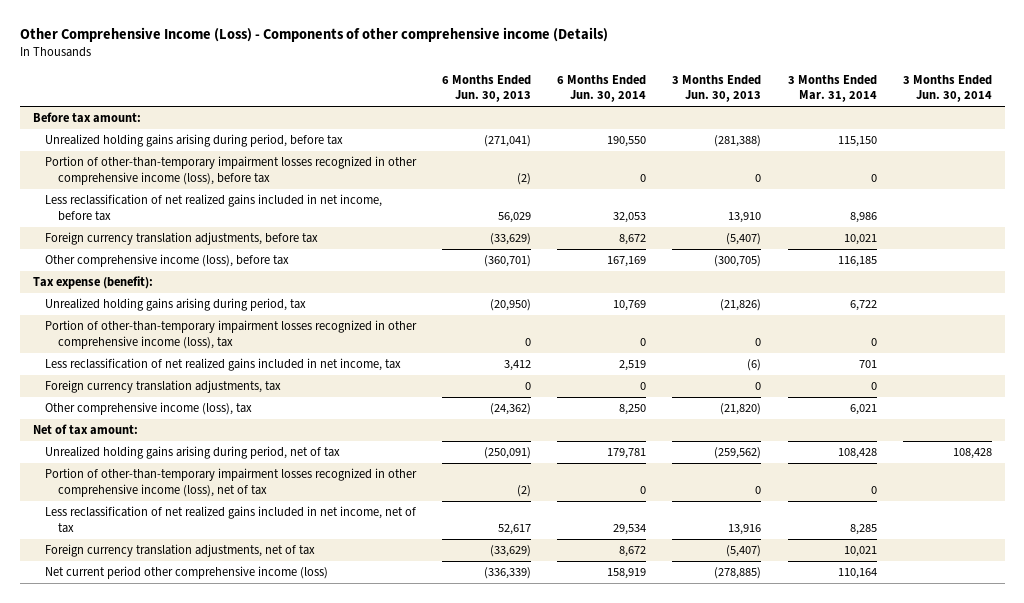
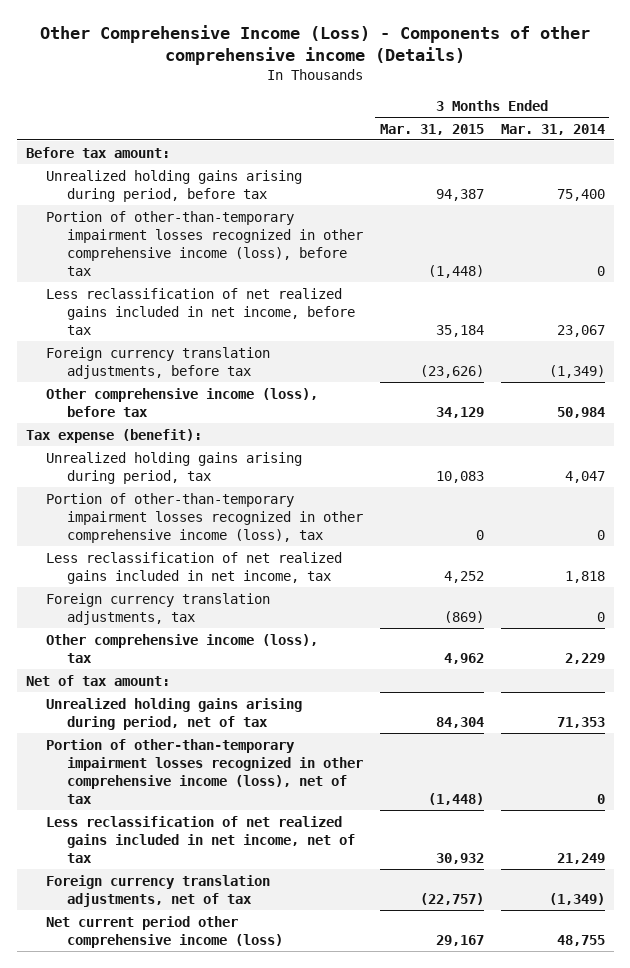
- | 6 Months Ended Jun. 30, 2013 | 6 Months Ended Jun. 30, 2014 | 3 Months Ended Jun. 30, 2013 | 3 Months Ended Mar. 31, 2014 | 3 Months Ended Jun. 30, 2014
+ | 3 Months Ended Mar. 31, 2015 | 3 Months Ended Mar. 31, 2014
- Unrealized holding gains arising during period, before tax | (271,041) | 190,550 | (281,388) | 115,150 |
+ Unrealized holding gains arising during period, before tax | 94,387 | 75,400
- Less reclassification of net realized gains included in net income, before tax | 56,029 | 32,053 | 13,910 | 8,986 |
- Foreign currency translation adjustments, before tax | (33,629) | 8,672 | (5,407) | 10,021 |
- Other comprehensive income (loss), before tax | (360,701) | 167,169 | (300,705) | 116,185 |
+ Less reclassification of net realized gains included in net income, before tax | 35,184 | 23,067
+ Foreign currency translation adjustments, before tax | (23,626) | (1,349)
+ Other comprehensive income (loss), before tax | 34,129 | 50,984
- Unrealized holding gains arising during period, tax | (20,950) | 10,769 | (21,826) | 6,722 |
+ Unrealized holding gains arising during period, tax | 10,083 | 4,047
- Less reclassification of net realized gains included in net income, tax | 3,412 | 2,519 | (6) | 701 |
+ Less reclassification of net realized gains included in net income, tax | 4,252 | 1,818
- Other comprehensive income (loss), tax | (24,362) | 8,250 | (21,820) | 6,021 |
+ Other comprehensive income (loss), tax | 4,962 | 2,229
- Unrealized holding gains arising during period, net of tax | (250,091) | 179,781 | (259,562) | 108,428 | 108,428
+ Unrealized holding gains arising during period, net of tax | 84,304 | 71,353
- Less reclassification of net realized gains included in net income, net of tax | 52,617 | 29,534 | 13,916 | 8,285 |
- Foreign currency translation adjustments, net of tax | (33,629) | 8,672 | (5,407) | 10,021 |
- Net current period other comprehensive income (loss) | (336,339) | 158,919 | (278,885) | 110,164 |
+ Less reclassification of net realized gains included in net income, net of tax | 30,932 | 21,249
+ Foreign currency translation adjustments, net of tax | (22,757) | (1,349)
+ Net current period other comprehensive income (loss) | 29,167 | 48,755

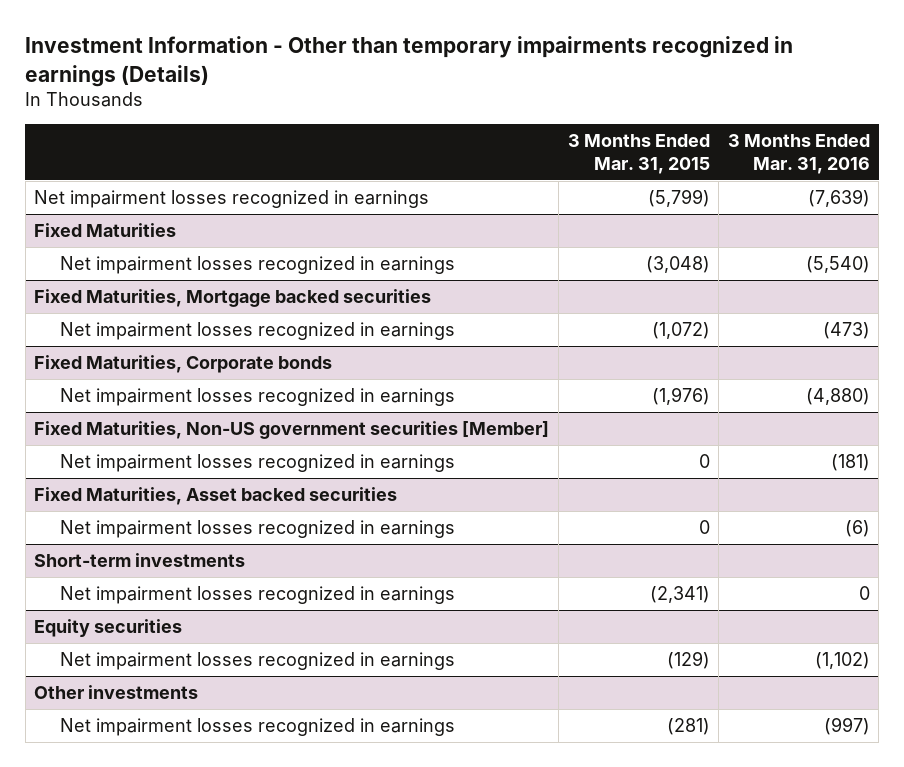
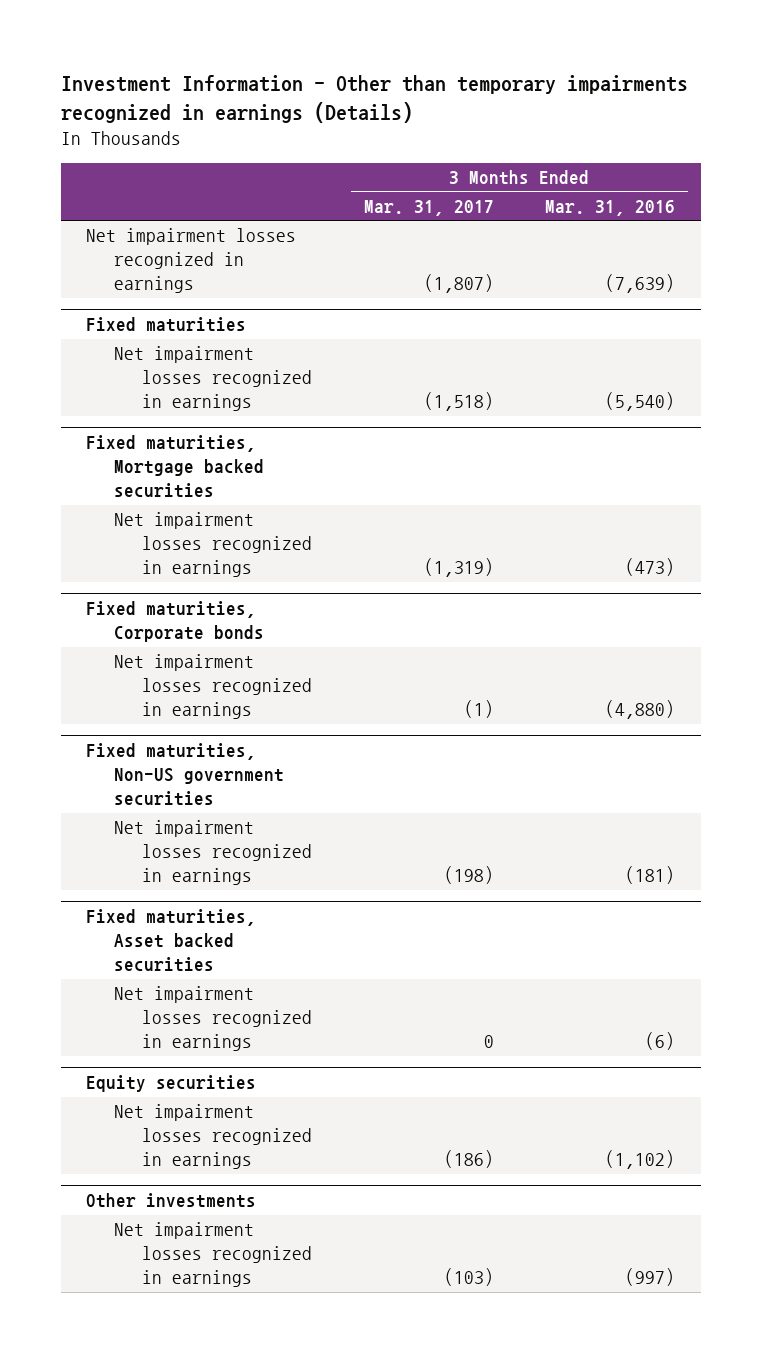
- | 3 Months Ended Mar. 31, 2015 | 3 Months Ended Mar. 31, 2016
+ | 3 Months Ended Mar. 31, 2017 | 3 Months Ended Mar. 31, 2016
- Fixed Maturities
+ Fixed maturities
- Fixed Maturities, Mortgage backed securities
+ Fixed maturities, Mortgage backed securities
- Fixed Maturities, Corporate bonds
+ Fixed maturities, Corporate bonds
- Fixed Maturities, Non-US government securities [Member]
+ Fixed maturities, Non-US government securities
- Fixed Maturities, Asset backed securities
+ Fixed maturities, Asset backed securities
- Short-term investments
- Net impairment losses recognized in earnings | (2,341) | 0

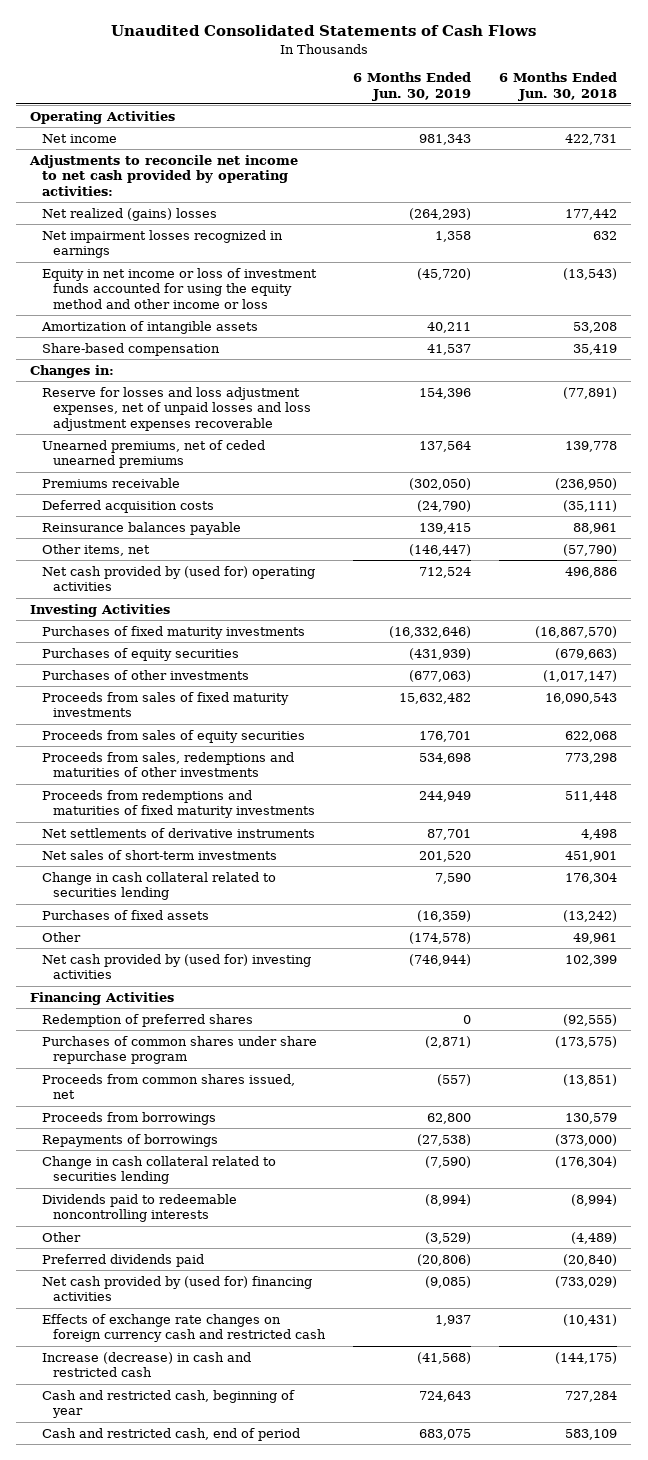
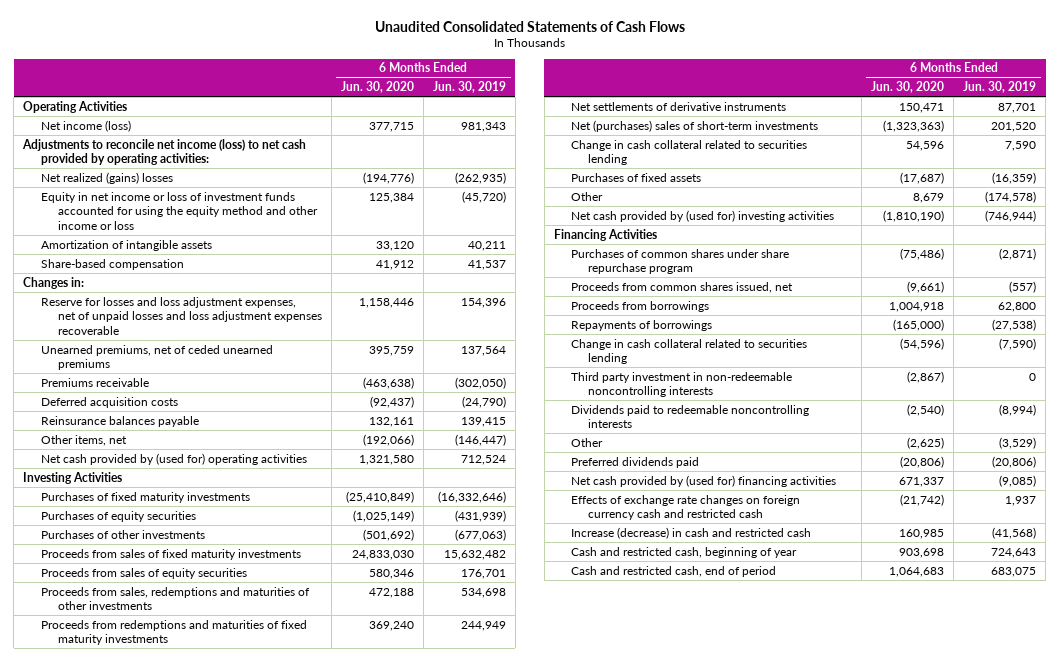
- | 6 Months Ended Jun. 30, 2019 | 6 Months Ended Jun. 30, 2018
+ | 6 Months Ended Jun. 30, 2020 | 6 Months Ended Jun. 30, 2019
- Net income | 981,343 | 422,731
- Adjustments to reconcile net income to net cash provided by operating activities:
- Net realized (gains) losses | (264,293) | 177,442
- Net impairment losses recognized in earnings | 1,358 | 632
+ Net income (loss) | 377,715 | 981,343
+ Adjustments to reconcile net income (loss) to net cash provided by operating activities:
+ Net realized (gains) losses | (194,776) | (262,935)
- Net sales of short-term investments | 201,520 | 451,901
+ Net (purchases) sales of short-term investments | (1,323,363) | 201,520
- Redemption of preferred shares | 0 | (92,555)
+ Third party investment in non-redeemable noncontrolling interests | (2,867) | 0

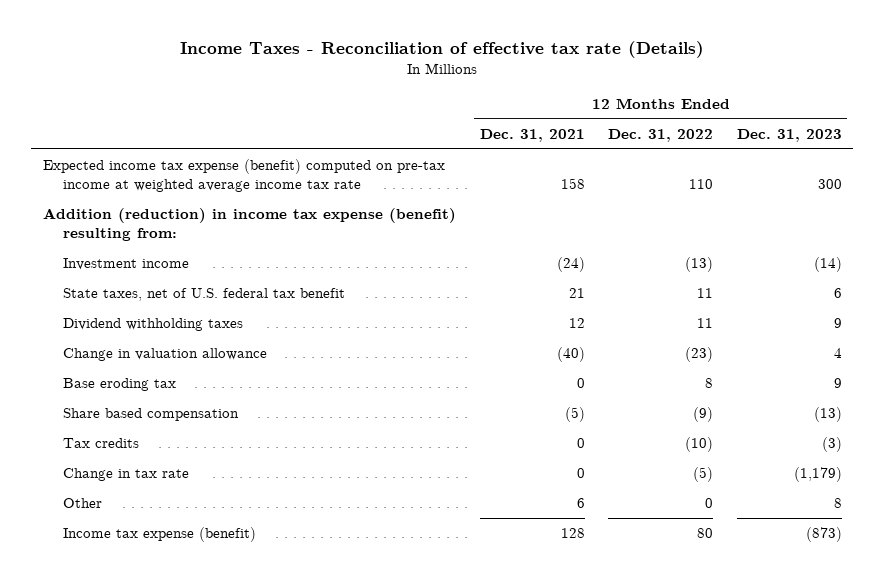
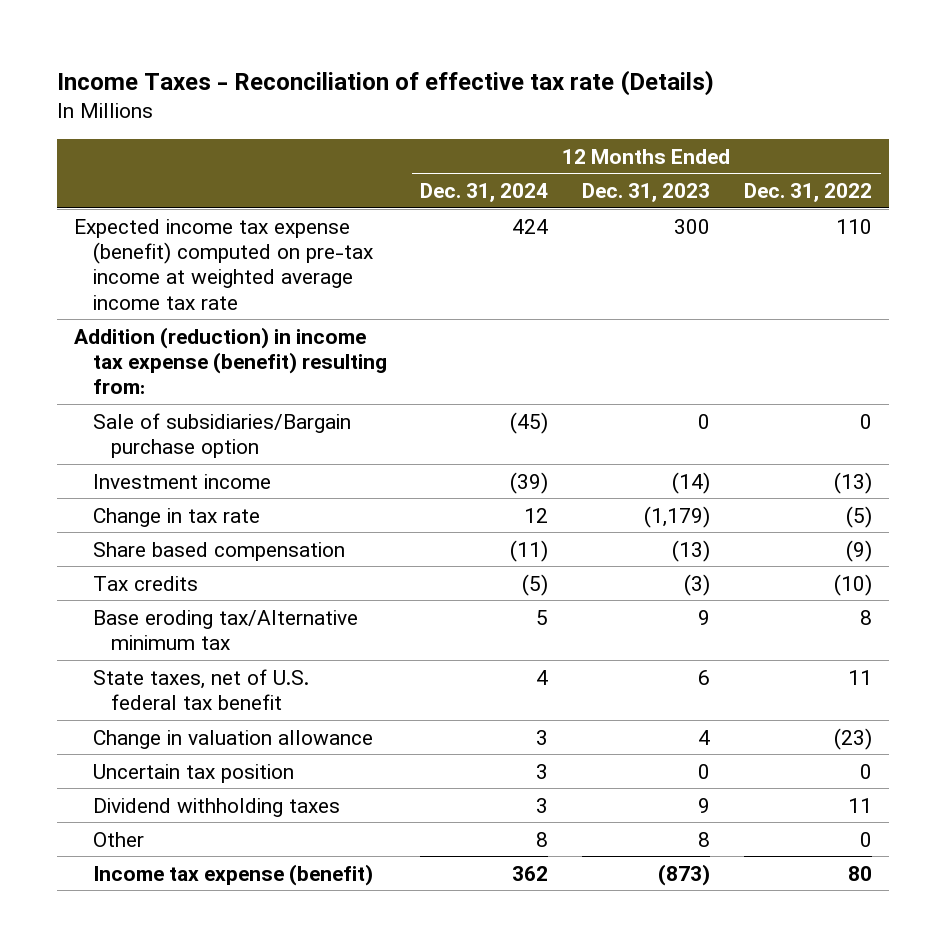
- | 12 Months Ended Dec. 31, 2021 | 12 Months Ended Dec. 31, 2022 | 12 Months Ended Dec. 31, 2023
+ | 12 Months Ended Dec. 31, 2024 | 12 Months Ended Dec. 31, 2023 | 12 Months Ended Dec. 31, 2022
+ Sale of subsidiaries/Bargain purchase option | (45) | 0 | 0
- Base eroding tax | 0 | 8 | 9
moved up: Change in tax rate | 12 | (1,179) | (5)
+ Base eroding tax/Alternative minimum tax | 5 | 9 | 8
moved down: State taxes, net of U.S. federal tax benefit | 4 | 6 | 11
moved down: Change in valuation allowance | 3 | 4 | (23)
+ Uncertain tax position | 3 | 0 | 0
moved down: Dividend withholding taxes | 3 | 9 | 11

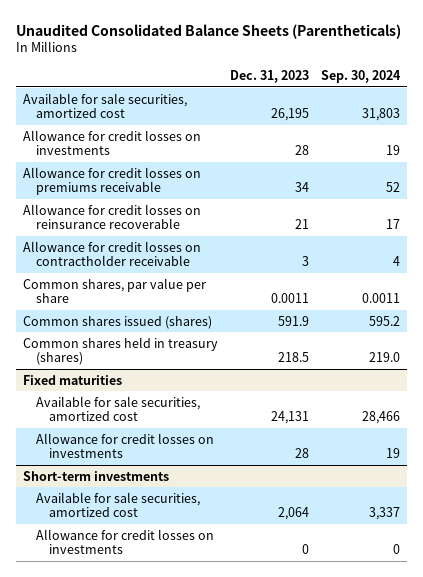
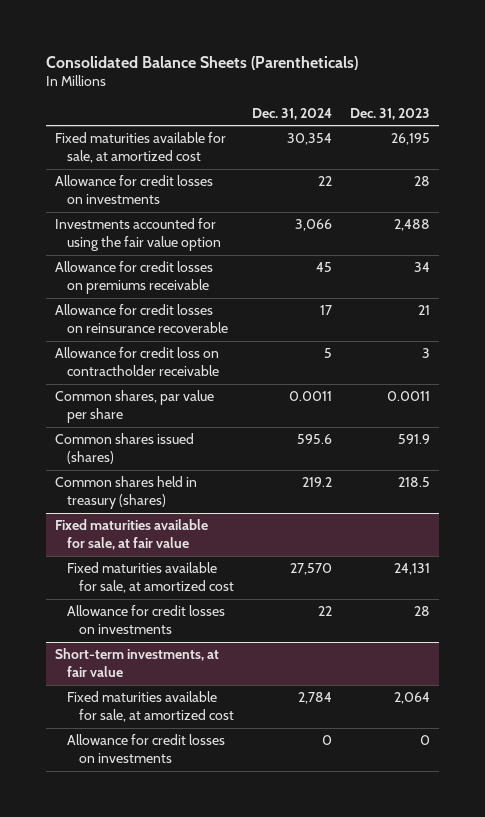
- Unaudited Consolidated Balance Sheets (Parentheticals)
+ Consolidated Balance Sheets (Parentheticals)
- | Dec. 31, 2023 | Sep. 30, 2024
+ | Dec. 31, 2024 | Dec. 31, 2023
- Available for sale securities, amortized cost | 26,195 | 31,803
+ Fixed maturities available for sale, at amortized cost | 30,354 | 26,195
+ Investments accounted for using the fair value option | 3,066 | 2,488
- Allowance for credit losses on contractholder receivable | 3 | 4
+ Allowance for credit loss on contractholder receivable | 5 | 3
- Fixed maturities
- Available for sale securities, amortized cost | 24,131 | 28,466
+ Fixed maturities available for sale, at fair value
+ Fixed maturities available for sale, at amortized cost | 27,570 | 24,131
- Short-term investments
- Available for sale securities, amortized cost | 2,064 | 3,337
+ Short-term investments, at fair value
+ Fixed maturities available for sale, at amortized cost | 2,784 | 2,064

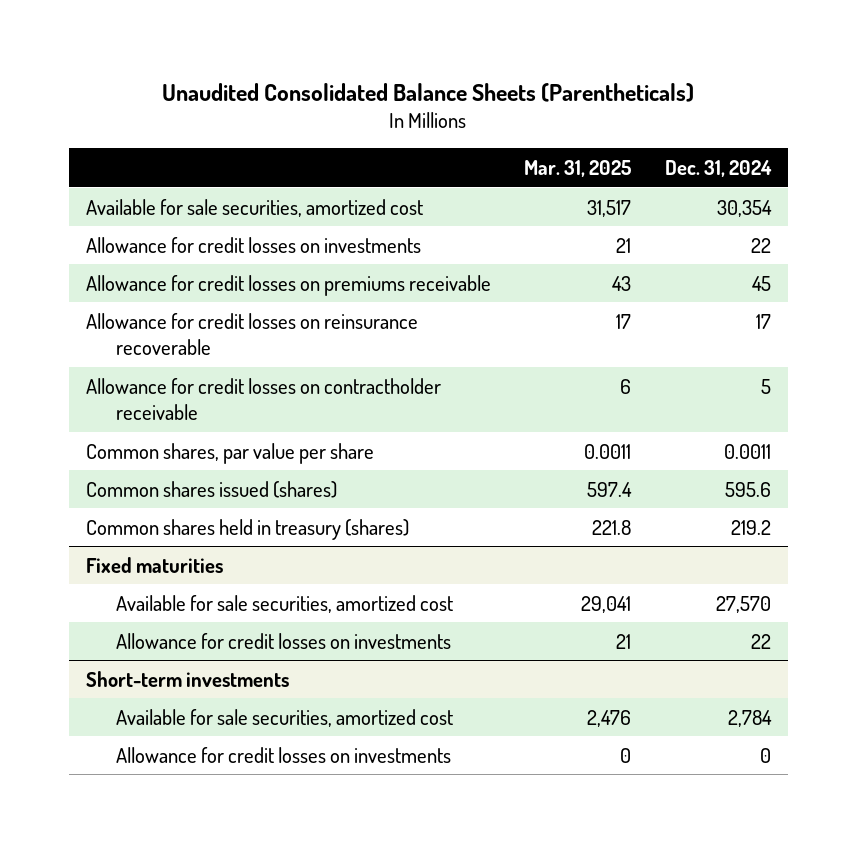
- Consolidated Balance Sheets (Parentheticals)
+ Unaudited Consolidated Balance Sheets (Parentheticals)
- | Dec. 31, 2024 | Dec. 31, 2023
+ | Mar. 31, 2025 | Dec. 31, 2024
- Fixed maturities available for sale, at amortized cost | 30,354 | 26,195
+ Available for sale securities, amortized cost | 31,517 | 30,354
- Investments accounted for using the fair value option | 3,066 | 2,488
- Allowance for credit loss on contractholder receivable | 5 | 3
+ Allowance for credit losses on contractholder receivable | 6 | 5
- Fixed maturities available for sale, at fair value
- Fixed maturities available for sale, at amortized cost | 27,570 | 24,131
+ Fixed maturities
+ Available for sale securities, amortized cost | 29,041 | 27,570
- Short-term investments, at fair value
- Fixed maturities available for sale, at amortized cost | 2,784 | 2,064
+ Short-term investments
+ Available for sale securities, amortized cost | 2,476 | 2,784

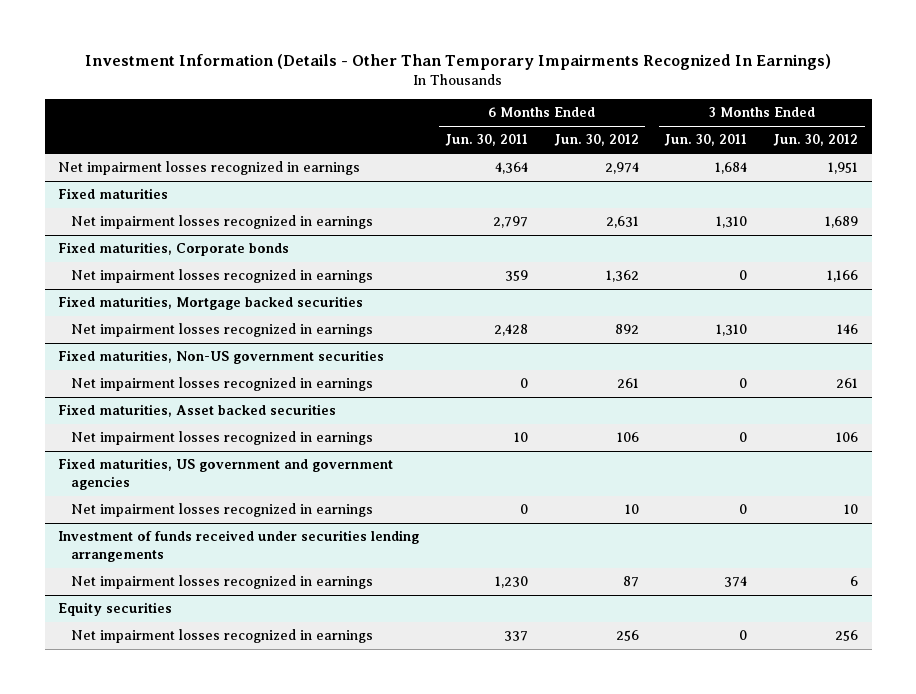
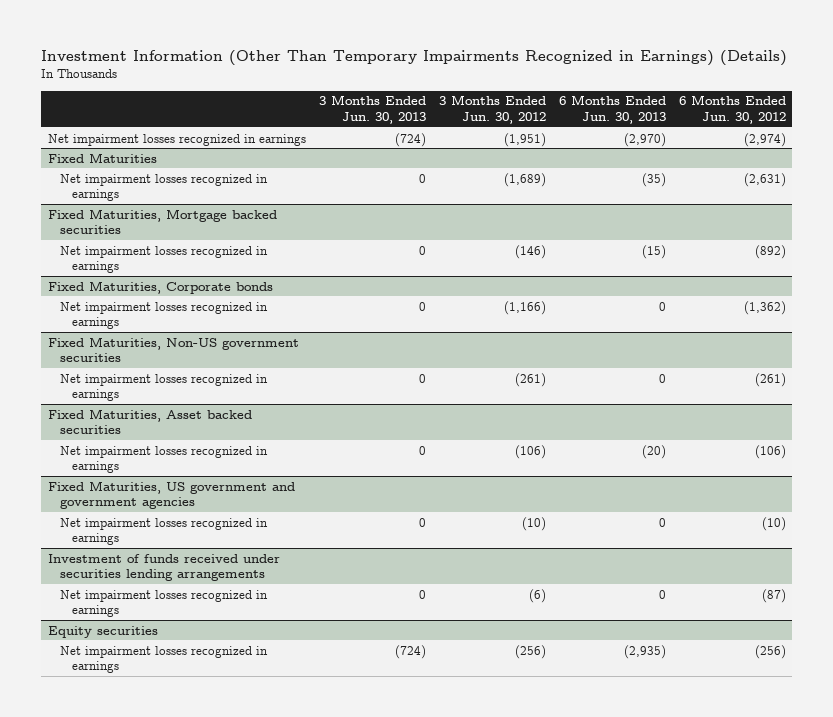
- Investment Information (Details - Other Than Temporary Impairments Recognized In Earnings)
+ Investment Information (Other Than Temporary Impairments Recognized in Earnings) (Details)
- | 6 Months Ended Jun. 30, 2011 | 6 Months Ended Jun. 30, 2012 | 3 Months Ended Jun. 30, 2011 | 3 Months Ended Jun. 30, 2012
+ | 3 Months Ended Jun. 30, 2013 | 3 Months Ended Jun. 30, 2012 | 6 Months Ended Jun. 30, 2013 | 6 Months Ended Jun. 30, 2012
- Net impairment losses recognized in earnings | 4,364 | 2,974 | 1,684 | 1,951
- Fixed maturities
- Net impairment losses recognized in earnings | 2,797 | 2,631 | 1,310 | 1,689
- Fixed maturities, Corporate bonds
- Net impairment losses recognized in earnings | 359 | 1,362 | 0 | 1,166
- Fixed maturities, Mortgage backed securities
- Net impairment losses recognized in earnings | 2,428 | 892 | 1,310 | 146
- Fixed maturities, Non-US government securities
- Net impairment losses recognized in earnings | 0 | 261 | 0 | 261
- Fixed maturities, Asset backed securities
- Net impairment losses recognized in earnings | 10 | 106 | 0 | 106
- Fixed maturities, US government and government agencies
- Net impairment losses recognized in earnings | 0 | 10 | 0 | 10
+ Net impairment losses recognized in earnings | (724) | (1,951) | (2,970) | (2,974)
+ Fixed Maturities
+ Net impairment losses recognized in earnings | 0 | (1,689) | (35) | (2,631)
+ Fixed Maturities, Mortgage backed securities
+ Net impairment losses recognized in earnings | 0 | (146) | (15) | (892)
+ Fixed Maturities, Corporate bonds
+ Net impairment losses recognized in earnings | 0 | (1,166) | 0 | (1,362)
+ Fixed Maturities, Non-US government securities
+ Net impairment losses recognized in earnings | 0 | (261) | 0 | (261)
+ Fixed Maturities, Asset backed securities
+ Net impairment losses recognized in earnings | 0 | (106) | (20) | (106)
+ Fixed Maturities, US government and government agencies
+ Net impairment losses recognized in earnings | 0 | (10) | 0 | (10)
@ Investment of funds received under securities lending arrangements
- Net impairment losses recognized in earnings | 1,230 | 87 | 374 | 6
+ Net impairment losses recognized in earnings | 0 | (6) | 0 | (87)
@ Equity securities
- Net impairment losses recognized in earnings | 337 | 256 | 0 | 256
+ Net impairment losses recognized in earnings | (724) | (256) | (2,935) | (256)

